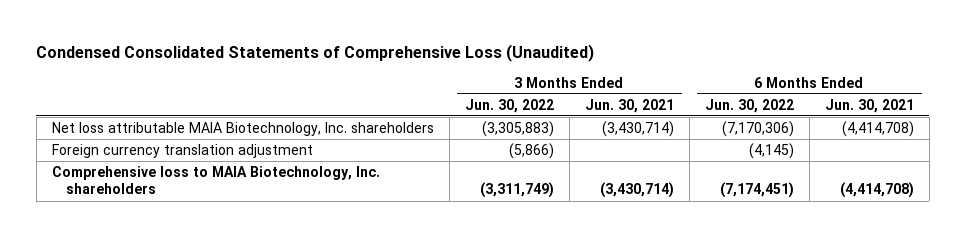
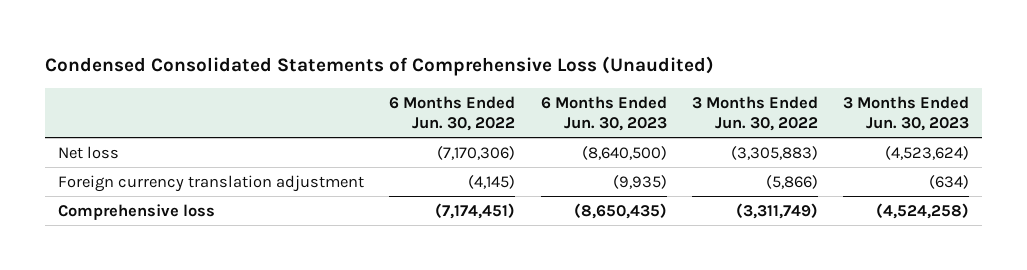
- | 3 Months Ended Jun. 30, 2022 | 3 Months Ended Jun. 30, 2021 | 6 Months Ended Jun. 30, 2022 | 6 Months Ended Jun. 30, 2021
+ | 6 Months Ended Jun. 30, 2022 | 6 Months Ended Jun. 30, 2023 | 3 Months Ended Jun. 30, 2022 | 3 Months Ended Jun. 30, 2023
- Net loss attributable MAIA Biotechnology, Inc. shareholders | (3,305,883) | (3,430,714) | (7,170,306) | (4,414,708)
+ Net loss | (7,170,306) | (8,640,500) | (3,305,883) | (4,523,624)
- Comprehensive loss to MAIA Biotechnology, Inc. shareholders | (3,311,749) | (3,430,714) | (7,174,451) | (4,414,708)
+ Comprehensive loss | (7,174,451) | (8,650,435) | (3,311,749) | (4,524,258)

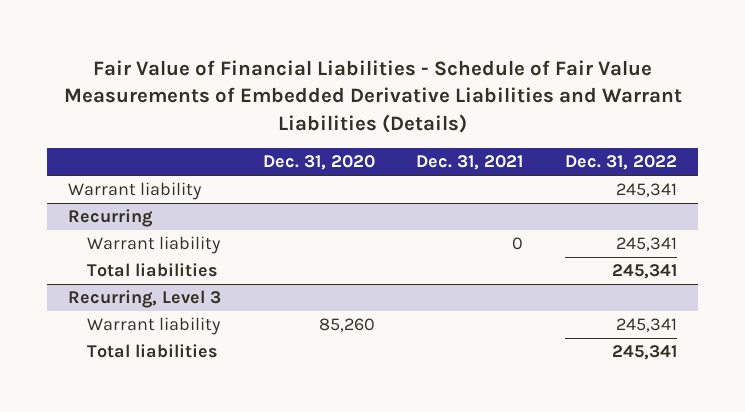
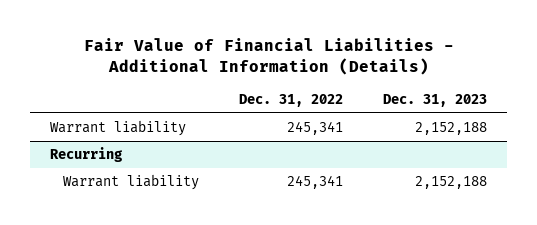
- Fair Value of Financial Liabilities - Schedule of Fair Value Measurements of Embedded Derivative Liabilities and Warrant Liabilities (Details)
+ Fair Value of Financial Liabilities - Additional Information (Details)
- | Dec. 31, 2020 | Dec. 31, 2021 | Dec. 31, 2022
+ | Dec. 31, 2022 | Dec. 31, 2023
@ Recurring
- Total liabilities | | | 245,341
- Recurring, Level 3
- Warrant liability | 85,260 | | 245,341
- Total liabilities | | | 245,341

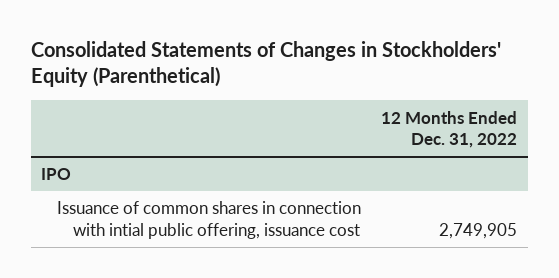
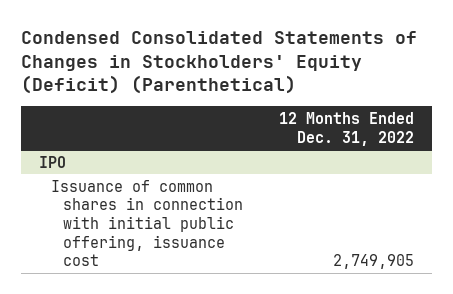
- Consolidated Statements of Changes in Stockholders' Equity (Parenthetical)
+ Condensed Consolidated Statements of Changes in Stockholders' Equity (Deficit) (Parenthetical)
@ IPO
- Issuance of common shares in connection with intial public offering, issuance cost | 2,749,905
+ Issuance of common shares in connection with initial public offering, issuance cost | 2,749,905

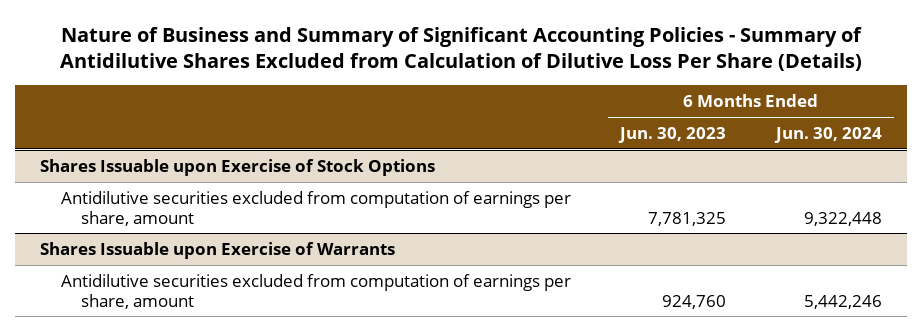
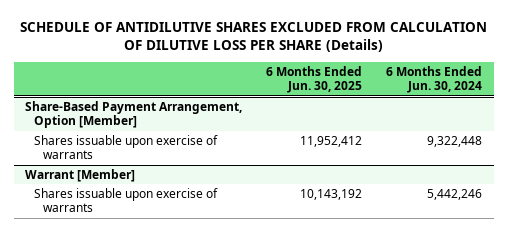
- Nature of Business and Summary of Significant Accounting Policies - Summary of Antidilutive Shares Excluded from Calculation of Dilutive Loss Per Share (Details)
+ SCHEDULE OF ANTIDILUTIVE SHARES EXCLUDED FROM CALCULATION OF DILUTIVE LOSS PER SHARE (Details)
- | 6 Months Ended Jun. 30, 2023 | 6 Months Ended Jun. 30, 2024
+ | 6 Months Ended Jun. 30, 2025 | 6 Months Ended Jun. 30, 2024
- Shares Issuable upon Exercise of Stock Options
- Antidilutive securities excluded from computation of earnings per share, amount | 7,781,325 | 9,322,448
- Shares Issuable upon Exercise of Warrants
- Antidilutive securities excluded from computation of earnings per share, amount | 924,760 | 5,442,246
+ Share-Based Payment Arrangement, Option [Member]
+ Shares issuable upon exercise of warrants | 11,952,412 | 9,322,448
+ Warrant [Member]
+ Shares issuable upon exercise of warrants | 10,143,192 | 5,442,246

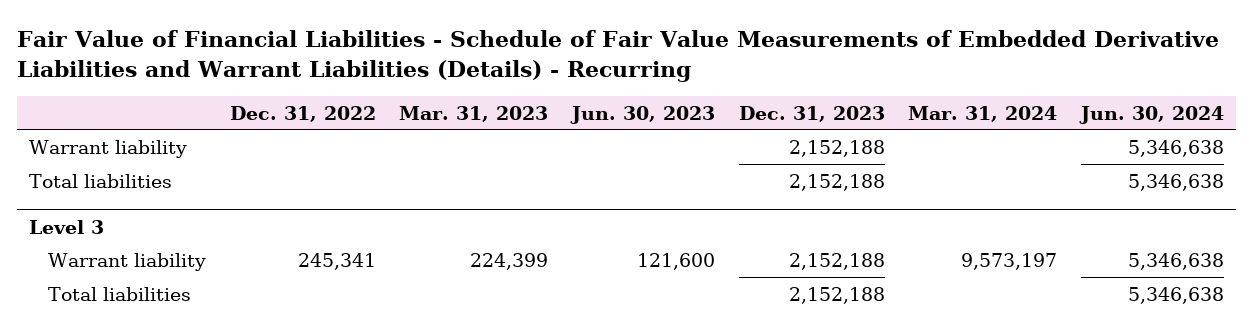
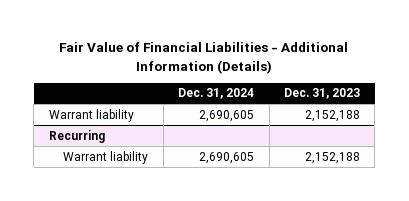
- Fair Value of Financial Liabilities - Schedule of Fair Value Measurements of Embedded Derivative Liabilities and Warrant Liabilities (Details) - Recurring
+ Fair Value of Financial Liabilities - Additional Information (Details)
- | Dec. 31, 2022 | Mar. 31, 2023 | Jun. 30, 2023 | Dec. 31, 2023 | Mar. 31, 2024 | Jun. 30, 2024
+ | Dec. 31, 2024 | Dec. 31, 2023
- Total liabilities | | | | 2,152,188 | | 5,346,638
- Level 3
+ Recurring
- Total liabilities | | | | 2,152,188 | | 5,346,638

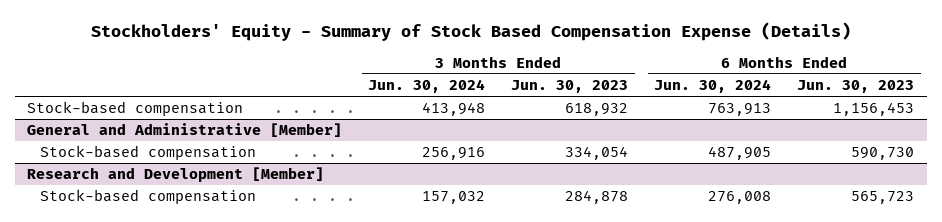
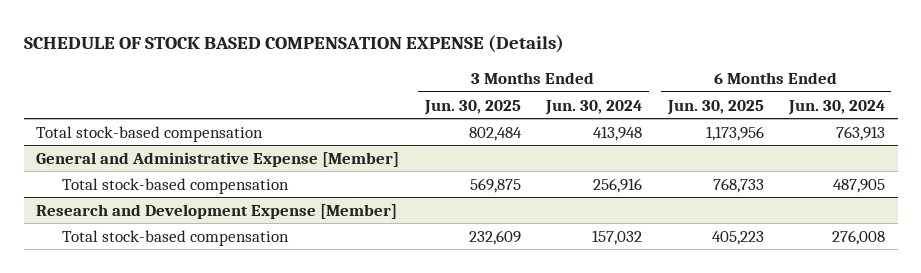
- Stockholders' Equity - Summary of Stock Based Compensation Expense (Details)
+ SCHEDULE OF STOCK BASED COMPENSATION EXPENSE (Details)
- | 3 Months Ended Jun. 30, 2024 | 3 Months Ended Jun. 30, 2023 | 6 Months Ended Jun. 30, 2024 | 6 Months Ended Jun. 30, 2023
+ | 3 Months Ended Jun. 30, 2025 | 3 Months Ended Jun. 30, 2024 | 6 Months Ended Jun. 30, 2025 | 6 Months Ended Jun. 30, 2024
- Stock-based compensation | 413,948 | 618,932 | 763,913 | 1,156,453
- General and Administrative [Member]
- Stock-based compensation | 256,916 | 334,054 | 487,905 | 590,730
- Research and Development [Member]
- Stock-based compensation | 157,032 | 284,878 | 276,008 | 565,723
+ Total stock-based compensation | 802,484 | 413,948 | 1,173,956 | 763,913
+ General and Administrative Expense [Member]
+ Total stock-based compensation | 569,875 | 256,916 | 768,733 | 487,905
+ Research and Development Expense [Member]
+ Total stock-based compensation | 232,609 | 157,032 | 405,223 | 276,008

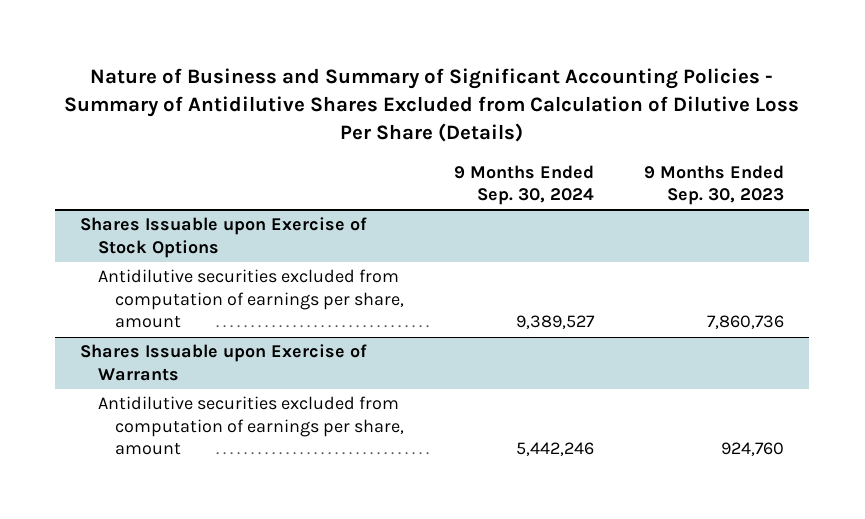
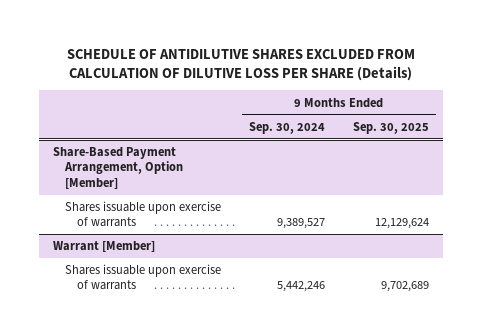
- Nature of Business and Summary of Significant Accounting Policies - Summary of Antidilutive Shares Excluded from Calculation of Dilutive Loss Per Share (Details)
+ SCHEDULE OF ANTIDILUTIVE SHARES EXCLUDED FROM CALCULATION OF DILUTIVE LOSS PER SHARE (Details)
- | 9 Months Ended Sep. 30, 2024 | 9 Months Ended Sep. 30, 2023
+ | 9 Months Ended Sep. 30, 2024 | 9 Months Ended Sep. 30, 2025
- Shares Issuable upon Exercise of Stock Options
- Antidilutive securities excluded from computation of earnings per share, amount | 9,389,527 | 7,860,736
- Shares Issuable upon Exercise of Warrants
- Antidilutive securities excluded from computation of earnings per share, amount | 5,442,246 | 924,760
+ Share-Based Payment Arrangement, Option [Member]
+ Shares issuable upon exercise of warrants | 9,389,527 | 12,129,624
+ Warrant [Member]
+ Shares issuable upon exercise of warrants | 5,442,246 | 9,702,689

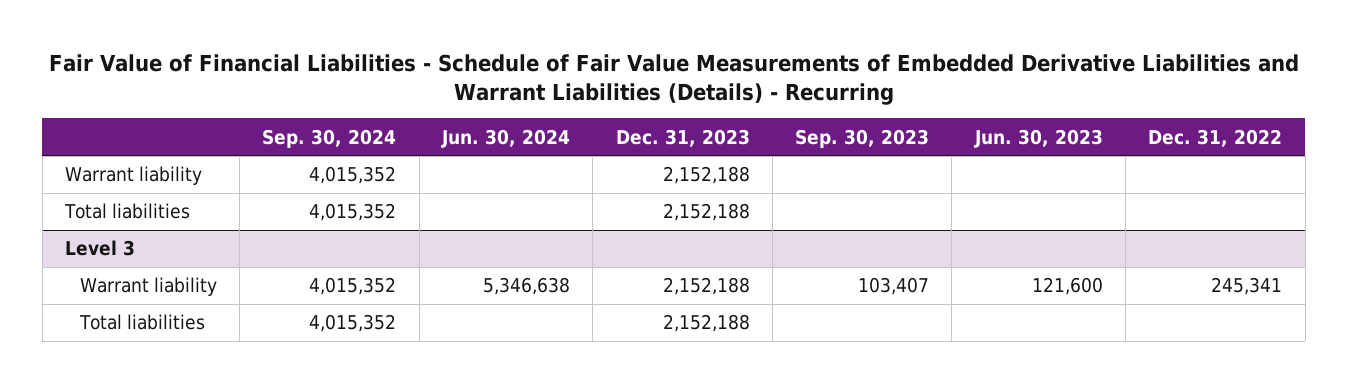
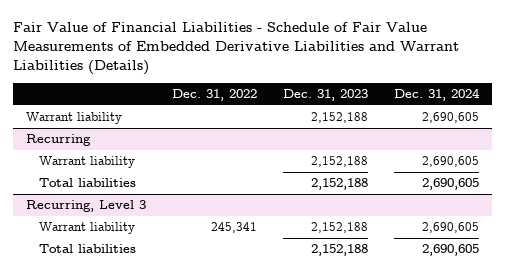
- Fair Value of Financial Liabilities - Schedule of Fair Value Measurements of Embedded Derivative Liabilities and Warrant Liabilities (Details) - Recurring
+ Fair Value of Financial Liabilities - Schedule of Fair Value Measurements of Embedded Derivative Liabilities and Warrant Liabilities (Details)
- | Sep. 30, 2024 | Jun. 30, 2024 | Dec. 31, 2023 | Sep. 30, 2023 | Jun. 30, 2023 | Dec. 31, 2022
+ | Dec. 31, 2022 | Dec. 31, 2023 | Dec. 31, 2024
+ Recurring
+ Warrant liability | | 2,152,188 | 2,690,605
- Level 3
+ Recurring, Level 3

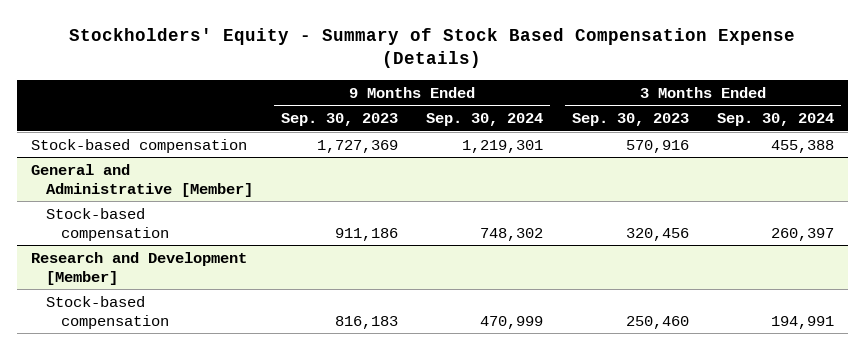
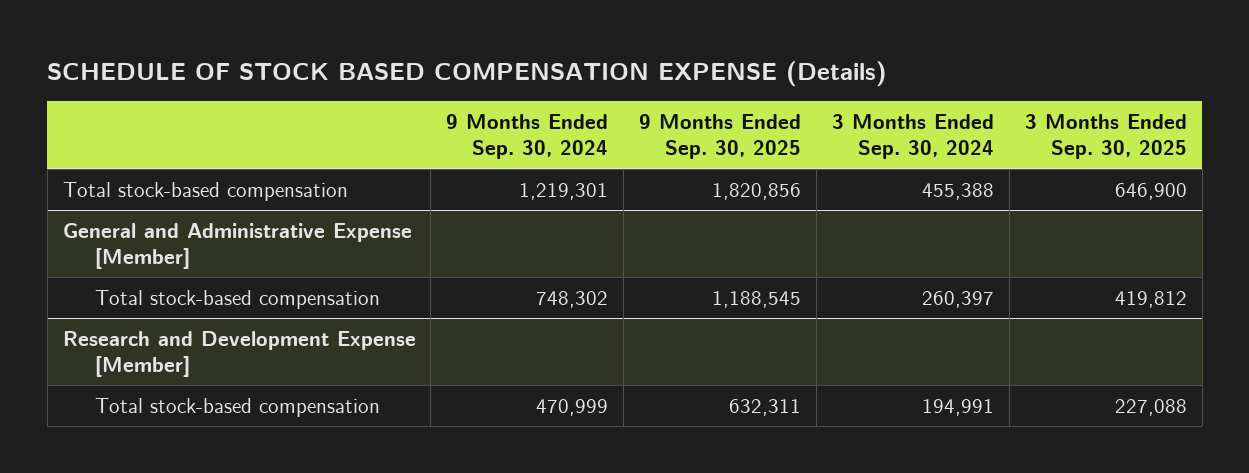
- Stockholders' Equity - Summary of Stock Based Compensation Expense (Details)
+ SCHEDULE OF STOCK BASED COMPENSATION EXPENSE (Details)
- | 9 Months Ended Sep. 30, 2023 | 9 Months Ended Sep. 30, 2024 | 3 Months Ended Sep. 30, 2023 | 3 Months Ended Sep. 30, 2024
+ | 9 Months Ended Sep. 30, 2024 | 9 Months Ended Sep. 30, 2025 | 3 Months Ended Sep. 30, 2024 | 3 Months Ended Sep. 30, 2025
- Stock-based compensation | 1,727,369 | 1,219,301 | 570,916 | 455,388
- General and Administrative [Member]
- Stock-based compensation | 911,186 | 748,302 | 320,456 | 260,397
- Research and Development [Member]
- Stock-based compensation | 816,183 | 470,999 | 250,460 | 194,991
+ Total stock-based compensation | 1,219,301 | 1,820,856 | 455,388 | 646,900
+ General and Administrative Expense [Member]
+ Total stock-based compensation | 748,302 | 1,188,545 | 260,397 | 419,812
+ Research and Development Expense [Member]
+ Total stock-based compensation | 470,999 | 632,311 | 194,991 | 227,088

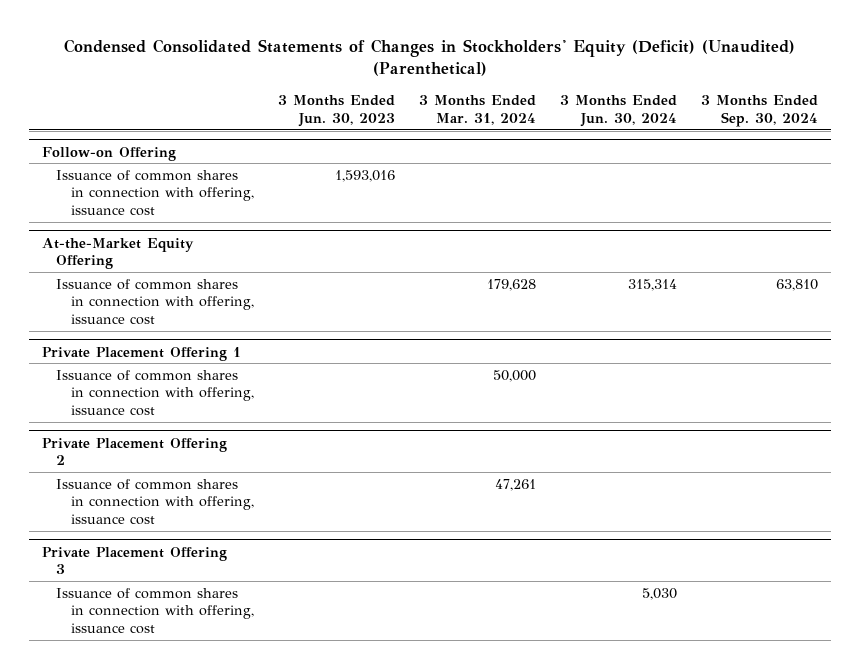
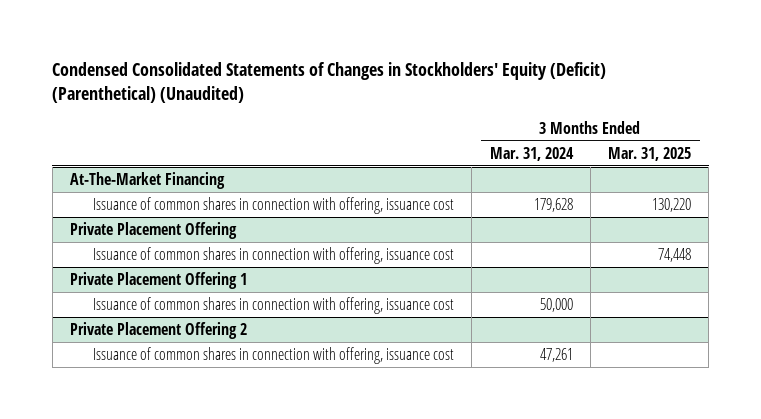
- Condensed Consolidated Statements of Changes in Stockholders' Equity (Deficit) (Unaudited) (Parenthetical)
+ Condensed Consolidated Statements of Changes in Stockholders' Equity (Deficit) (Parenthetical) (Unaudited)
- | 3 Months Ended Jun. 30, 2023 | 3 Months Ended Mar. 31, 2024 | 3 Months Ended Jun. 30, 2024 | 3 Months Ended Sep. 30, 2024
+ | 3 Months Ended Mar. 31, 2024 | 3 Months Ended Mar. 31, 2025
- Follow-on Offering
- Issuance of common shares in connection with offering, issuance cost | 1,593,016 | | |
- At-the-Market Equity Offering
+ At-The-Market Financing
+ Private Placement Offering
+ Issuance of common shares in connection with offering, issuance cost | | 74,448
- Private Placement Offering 3
- Issuance of common shares in connection with offering, issuance cost | | | 5,030 |

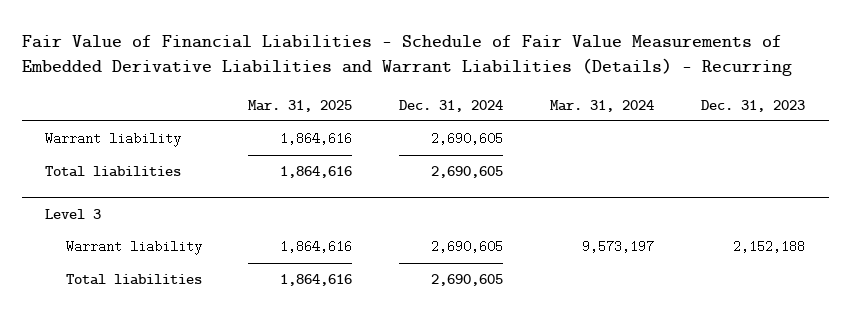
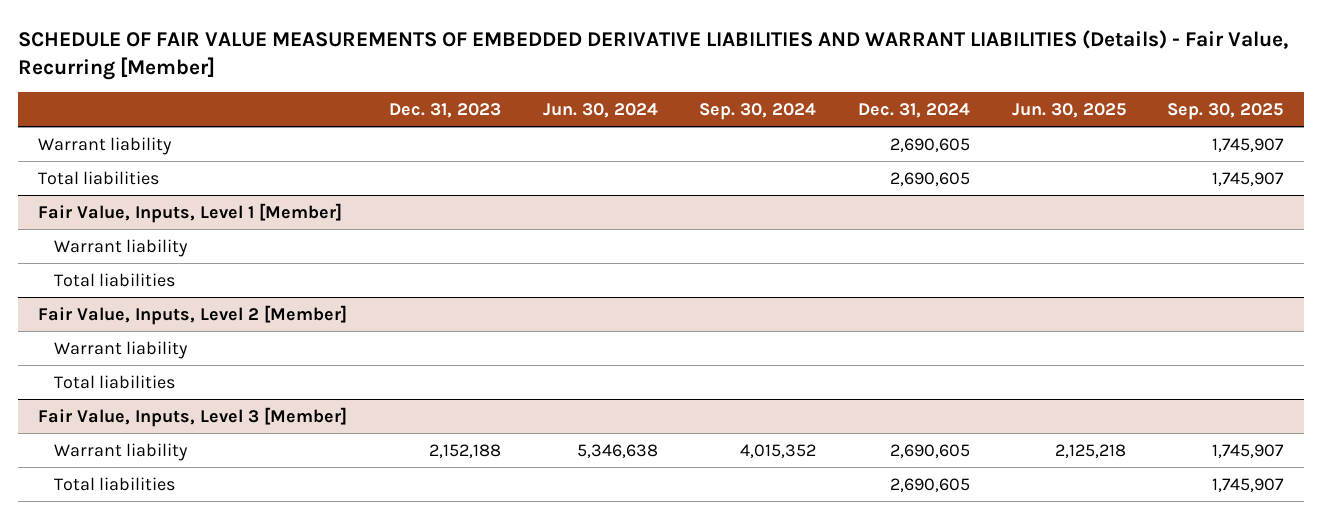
- Fair Value of Financial Liabilities - Schedule of Fair Value Measurements of Embedded Derivative Liabilities and Warrant Liabilities (Details) - Recurring
+ SCHEDULE OF FAIR VALUE MEASUREMENTS OF EMBEDDED DERIVATIVE LIABILITIES AND WARRANT LIABILITIES (Details) - Fair Value, Recurring [Member]
- | Mar. 31, 2025 | Dec. 31, 2024 | Mar. 31, 2024 | Dec. 31, 2023
+ | Dec. 31, 2023 | Jun. 30, 2024 | Sep. 30, 2024 | Dec. 31, 2024 | Jun. 30, 2025 | Sep. 30, 2025
- Level 3
+ Fair Value, Inputs, Level 1 [Member]
+ Warrant liability
+ Total liabilities
+ Fair Value, Inputs, Level 2 [Member]
+ Warrant liability
+ Total liabilities
+ Fair Value, Inputs, Level 3 [Member]

